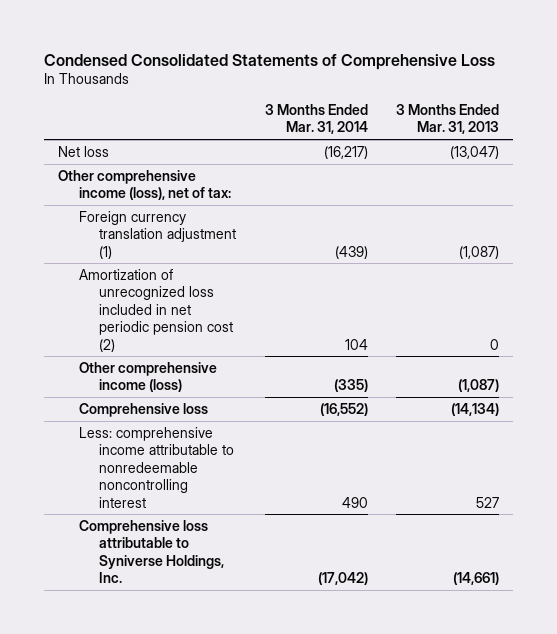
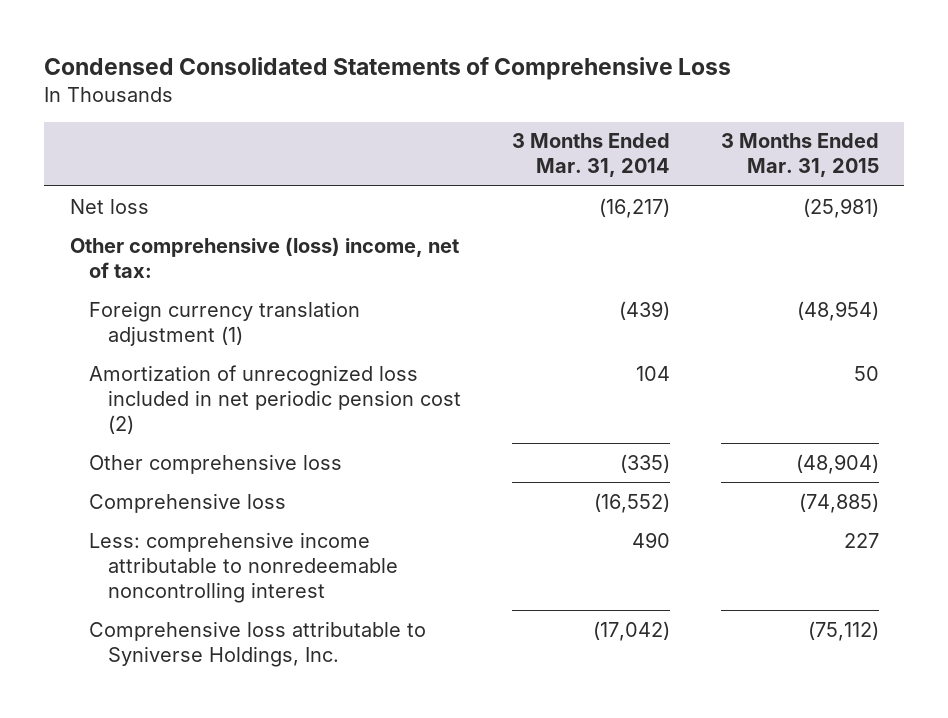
- | 3 Months Ended Mar. 31, 2014 | 3 Months Ended Mar. 31, 2013
+ | 3 Months Ended Mar. 31, 2014 | 3 Months Ended Mar. 31, 2015
- Other comprehensive income (loss), net of tax:
+ Other comprehensive (loss) income, net of tax:
- Other comprehensive income (loss) | (335) | (1,087)
+ Other comprehensive loss | (335) | (48,904)

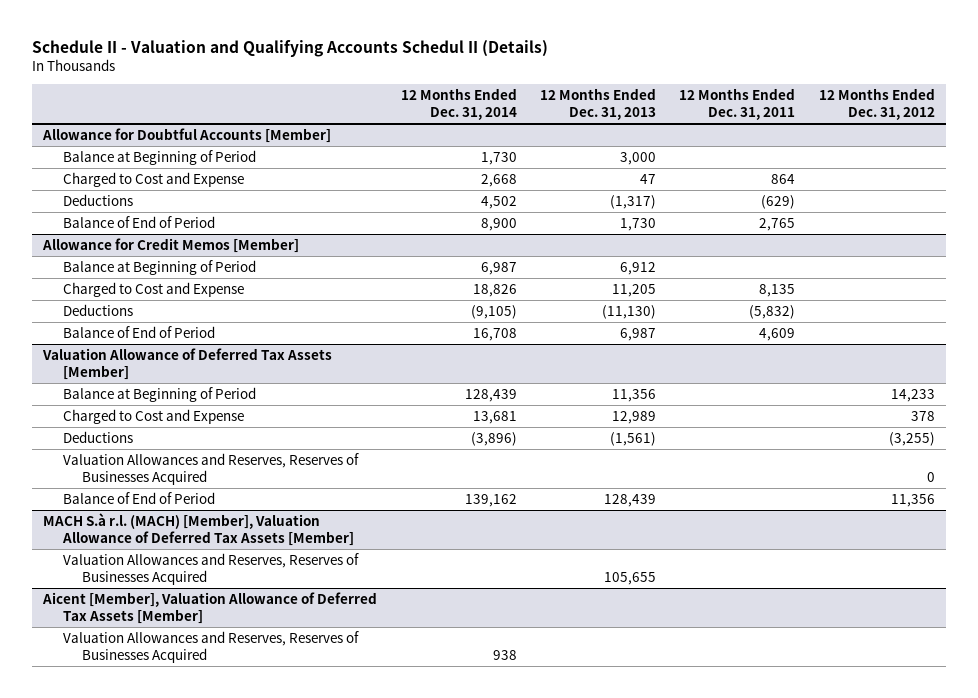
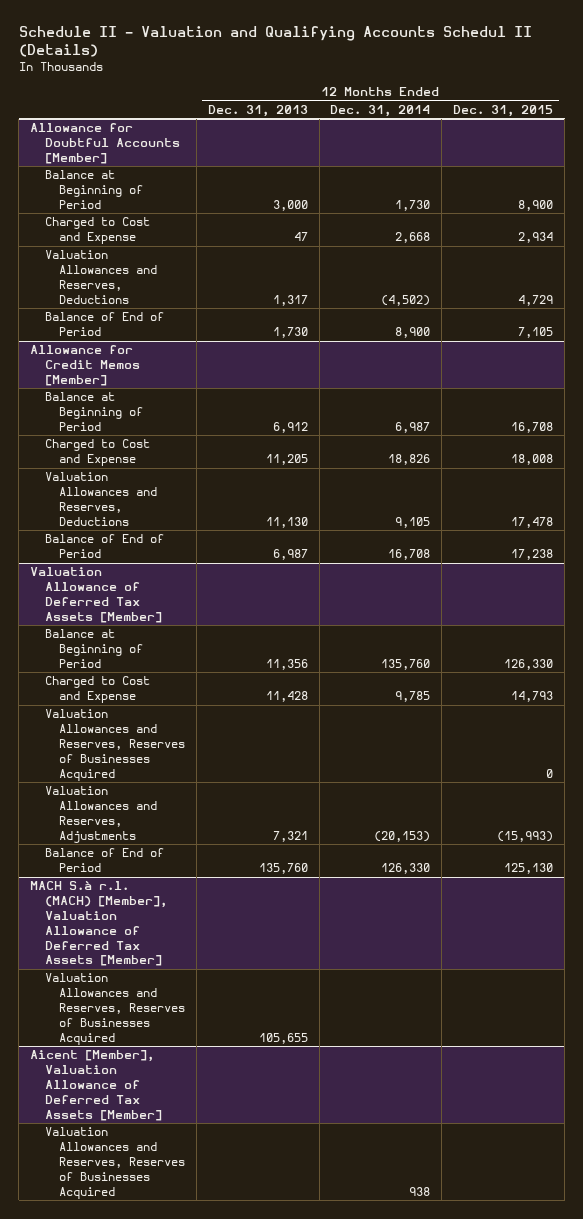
- | 12 Months Ended Dec. 31, 2014 | 12 Months Ended Dec. 31, 2013 | 12 Months Ended Dec. 31, 2011 | 12 Months Ended Dec. 31, 2012
+ | 12 Months Ended Dec. 31, 2013 | 12 Months Ended Dec. 31, 2014 | 12 Months Ended Dec. 31, 2015
@ Allowance for Doubtful Accounts [Member]
- Deductions | 4,502 | (1,317) | (629) |
+ Valuation Allowances and Reserves, Deductions | 1,317 | (4,502) | 4,729
@ Allowance for Credit Memos [Member]
- Deductions | (9,105) | (11,130) | (5,832) |
+ Valuation Allowances and Reserves, Deductions | 11,130 | 9,105 | 17,478
@ Valuation Allowance of Deferred Tax Assets [Member]
- Balance at Beginning of Period | 128,439 | 11,356 | | 14,233
- Charged to Cost and Expense | 13,681 | 12,989 | | 378
- Deductions | (3,896) | (1,561) | | (3,255)
+ Balance at Beginning of Period | 11,356 | 135,760 | 126,330
+ Charged to Cost and Expense | 11,428 | 9,785 | 14,793
- Balance of End of Period | 139,162 | 128,439 | | 11,356
+ Valuation Allowances and Reserves, Adjustments | 7,321 | (20,153) | (15,993)
+ Balance of End of Period | 135,760 | 126,330 | 125,130

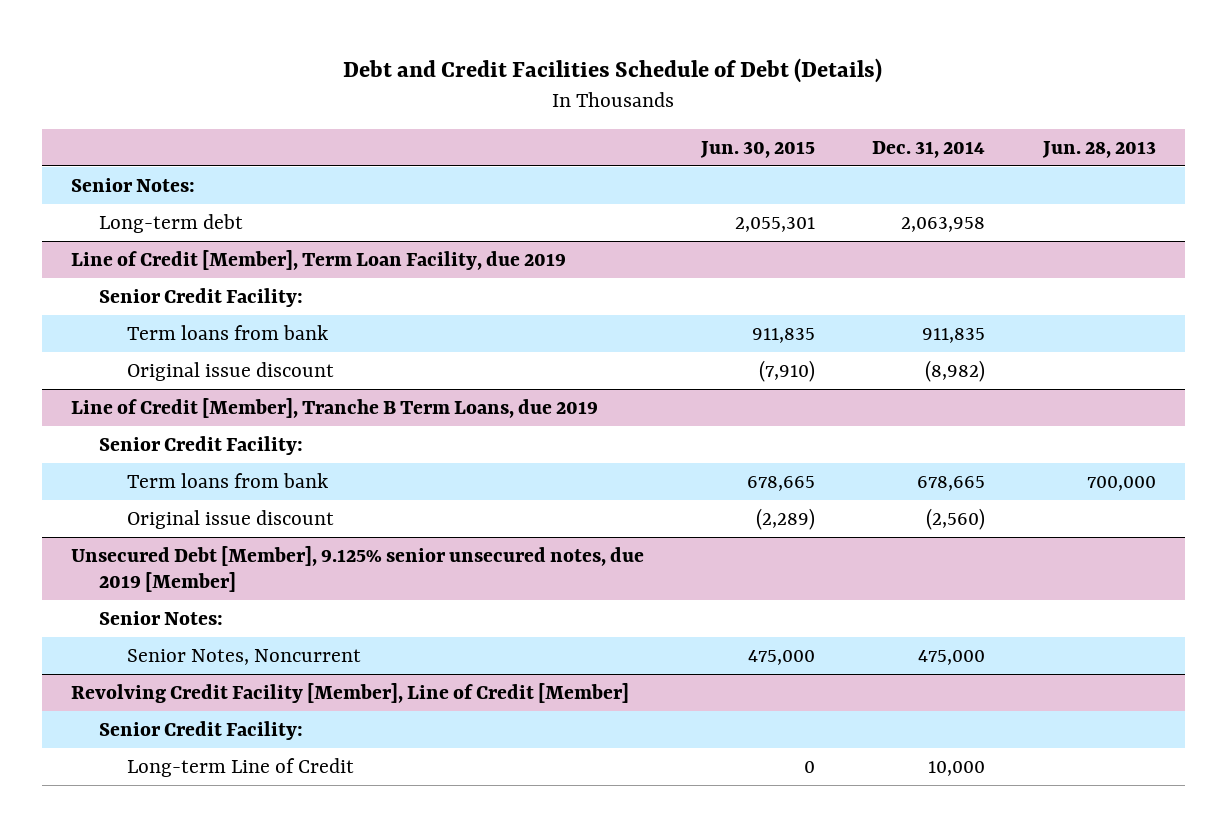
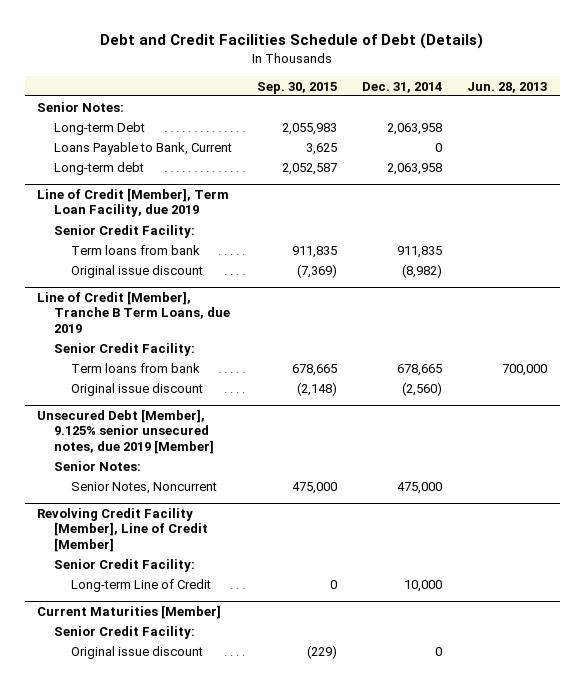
- | Jun. 30, 2015 | Dec. 31, 2014 | Jun. 28, 2013
+ | Sep. 30, 2015 | Dec. 31, 2014 | Jun. 28, 2013
+ Long-term Debt | 2,055,983 | 2,063,958 |
+ Loans Payable to Bank, Current | 3,625 | 0 |
+ Current Maturities [Member]
+ Senior Credit Facility:
+ Original issue discount | (229) | 0 |

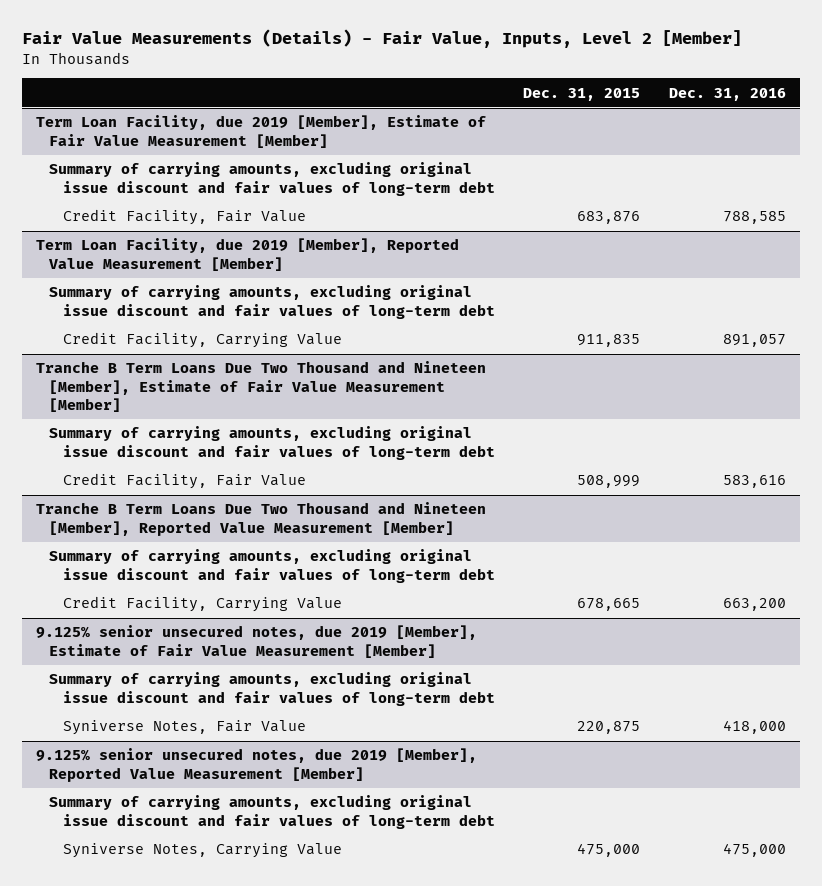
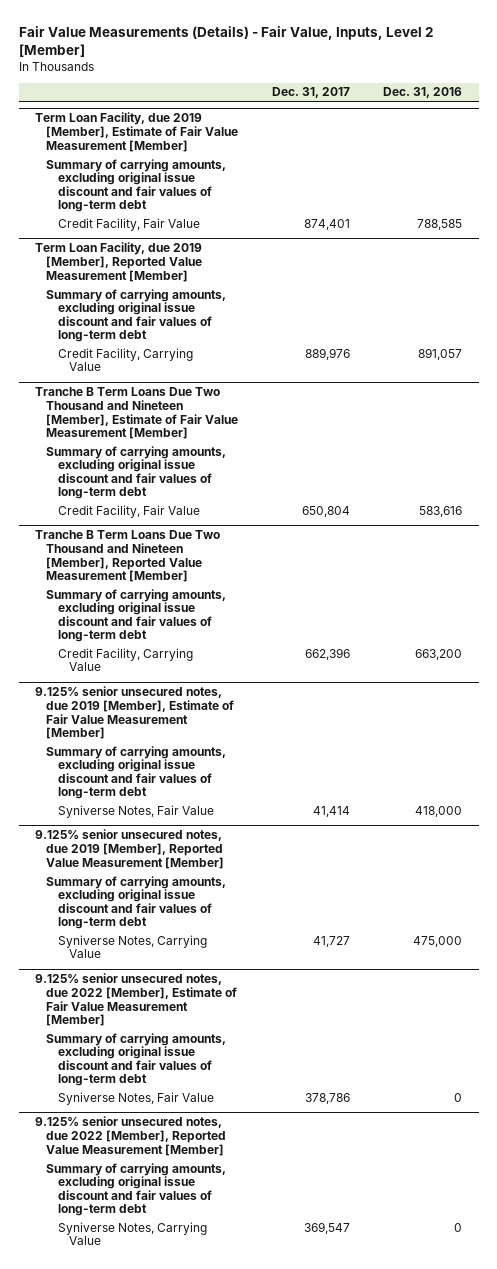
- | Dec. 31, 2015 | Dec. 31, 2016
+ | Dec. 31, 2017 | Dec. 31, 2016
+ 9.125% senior unsecured notes, due 2022 [Member], Estimate of Fair Value Measurement [Member]
+ Summary of carrying amounts, excluding original issue discount and fair values of long-term debt
+ Syniverse Notes, Fair Value | 378,786 | 0
+ 9.125% senior unsecured notes, due 2022 [Member], Reported Value Measurement [Member]
+ Summary of carrying amounts, excluding original issue discount and fair values of long-term debt
+ Syniverse Notes, Carrying Value | 369,547 | 0

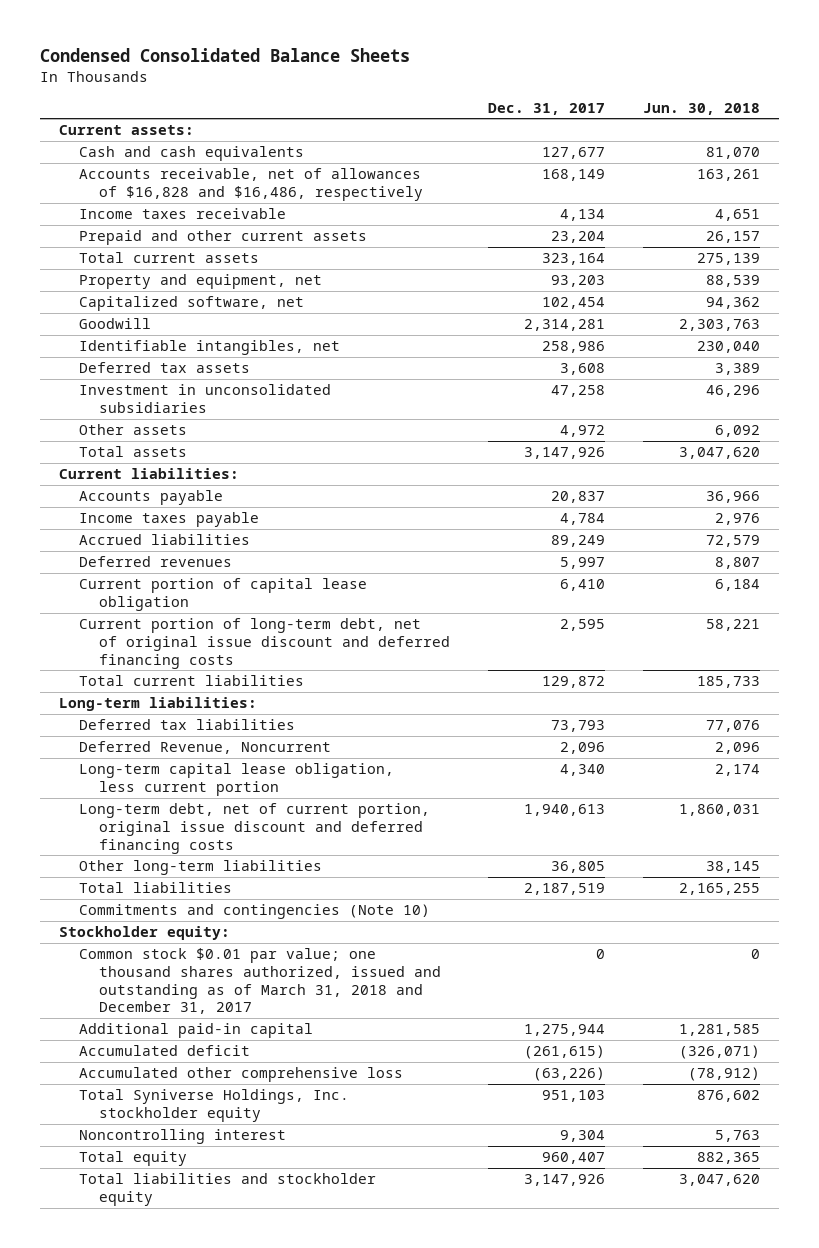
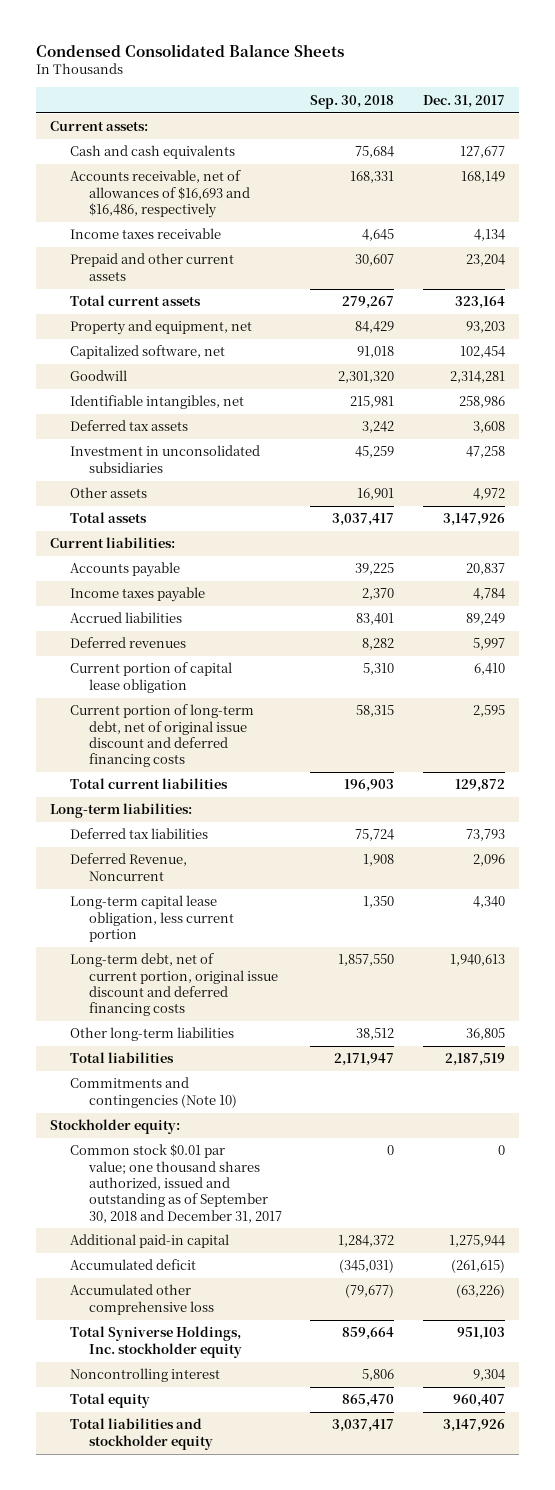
- | Dec. 31, 2017 | Jun. 30, 2018
+ | Sep. 30, 2018 | Dec. 31, 2017
- Accounts receivable, net of allowances of $16,828 and $16,486, respectively | 168,149 | 163,261
+ Accounts receivable, net of allowances of $16,693 and $16,486, respectively | 168,331 | 168,149
- Common stock $0.01 par value; one thousand shares authorized, issued and outstanding as of March 31, 2018 and December 31, 2017 | 0 | 0
+ Common stock $0.01 par value; one thousand shares authorized, issued and outstanding as of September 30, 2018 and December 31, 2017 | 0 | 0

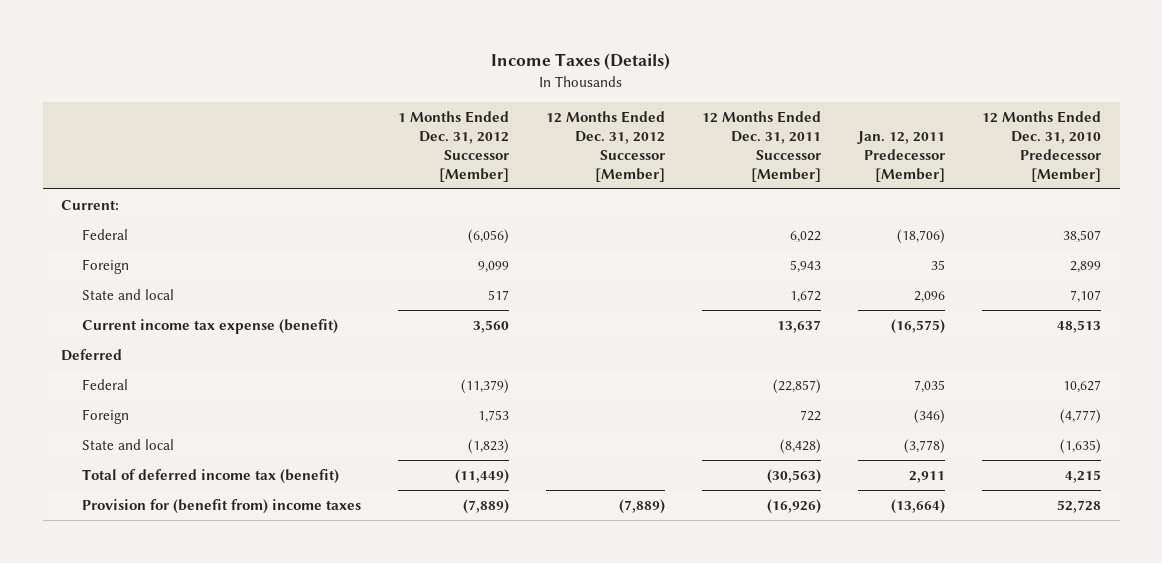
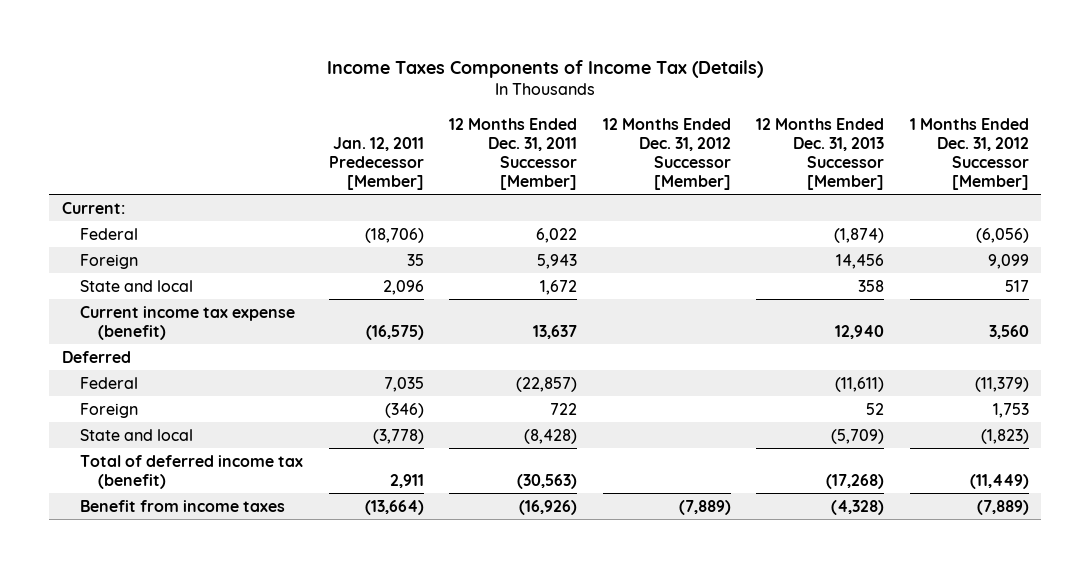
- Income Taxes (Details)
+ Income Taxes Components of Income Tax (Details)
- | 1 Months Ended Dec. 31, 2012 Successor [Member] | 12 Months Ended Dec. 31, 2012 Successor [Member] | 12 Months Ended Dec. 31, 2011 Successor [Member] | Jan. 12, 2011 Predecessor [Member] | 12 Months Ended Dec. 31, 2010 Predecessor [Member]
+ | Jan. 12, 2011 Predecessor [Member] | 12 Months Ended Dec. 31, 2011 Successor [Member] | 12 Months Ended Dec. 31, 2012 Successor [Member] | 12 Months Ended Dec. 31, 2013 Successor [Member] | 1 Months Ended Dec. 31, 2012 Successor [Member]
- Provision for (benefit from) income taxes | (7,889) | (7,889) | (16,926) | (13,664) | 52,728
+ Benefit from income taxes | (13,664) | (16,926) | (7,889) | (4,328) | (7,889)

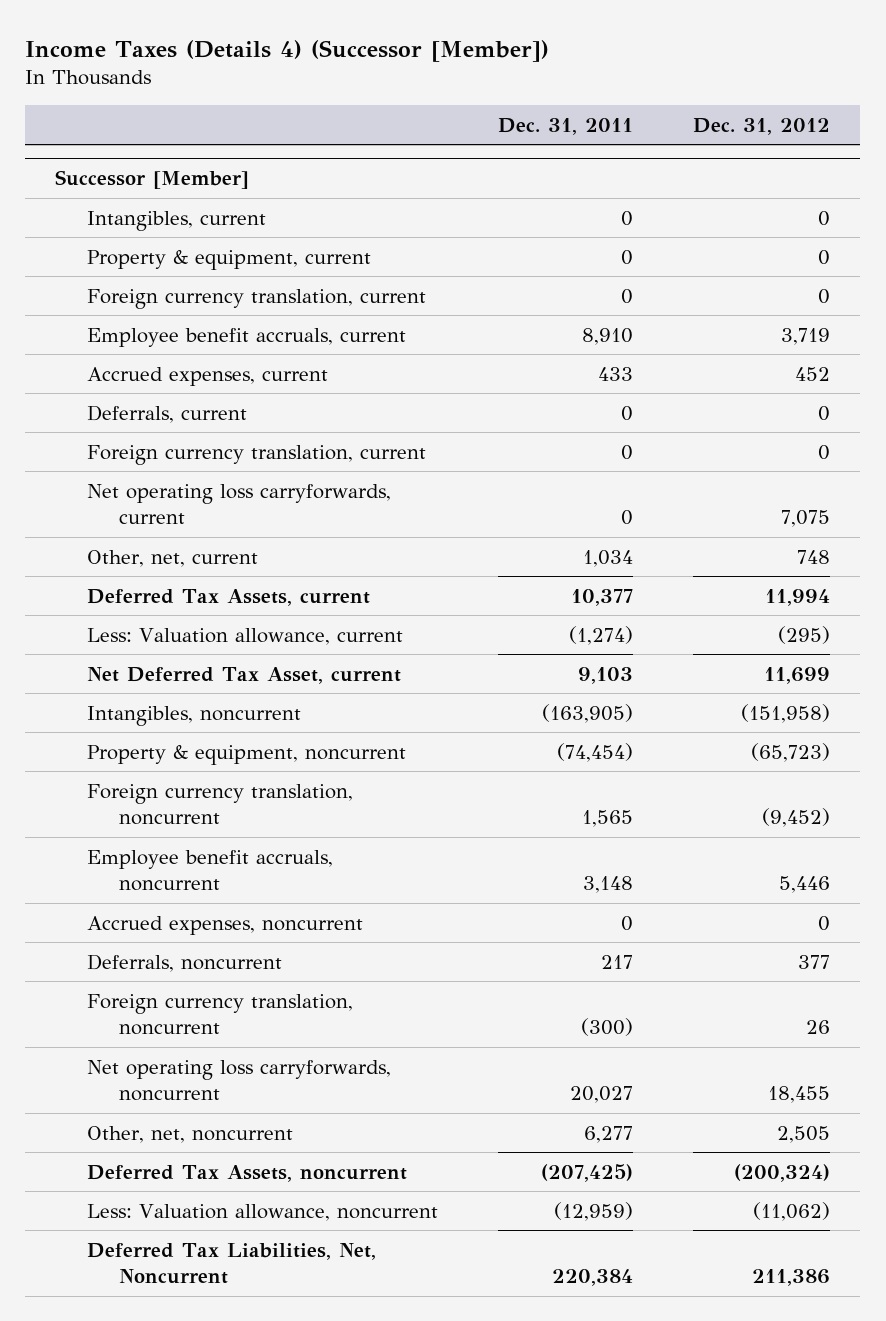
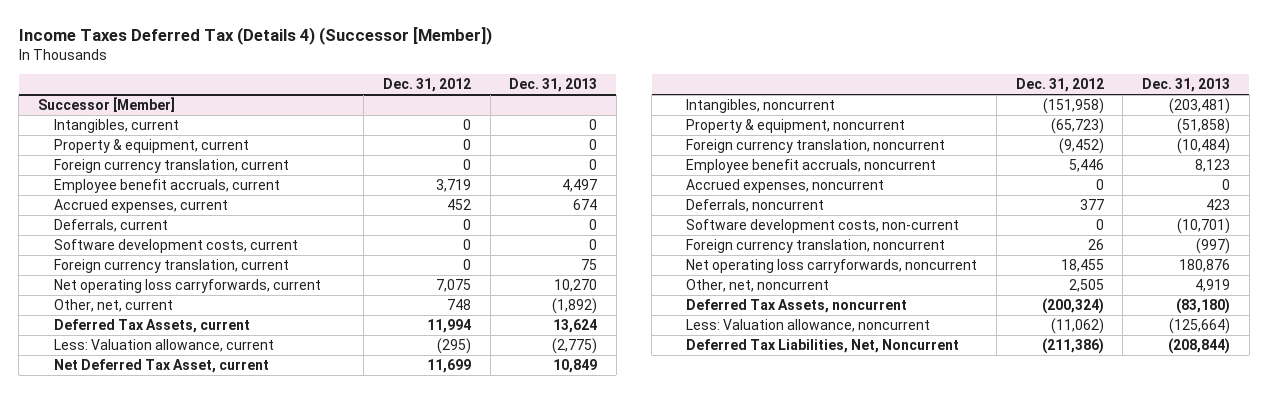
- Income Taxes (Details 4) (Successor [Member])
+ Income Taxes Deferred Tax (Details 4) (Successor [Member])
- | Dec. 31, 2011 | Dec. 31, 2012
+ | Dec. 31, 2012 | Dec. 31, 2013
@ Successor [Member]
+ Software development costs, current | 0 | 0
+ Software development costs, non-current | 0 | (10,701)
- Deferred Tax Liabilities, Net, Noncurrent | 220,384 | 211,386
+ Deferred Tax Liabilities, Net, Noncurrent | (211,386) | (208,844)

